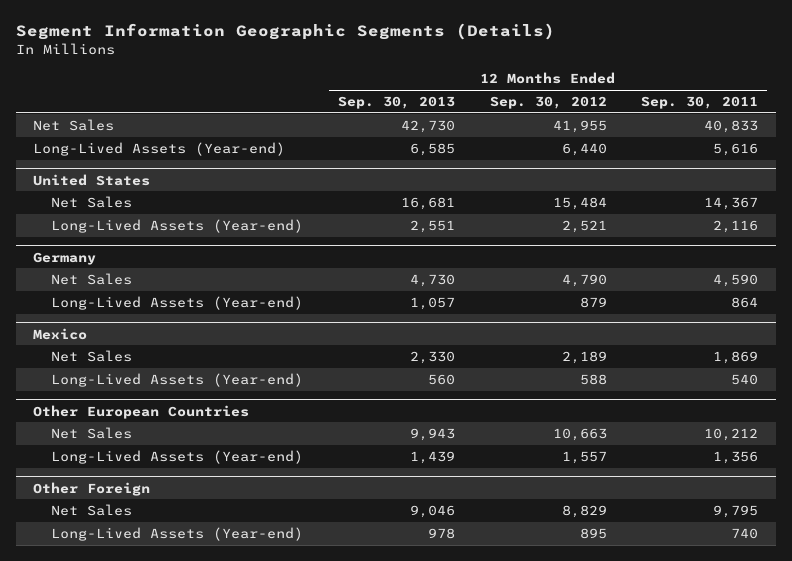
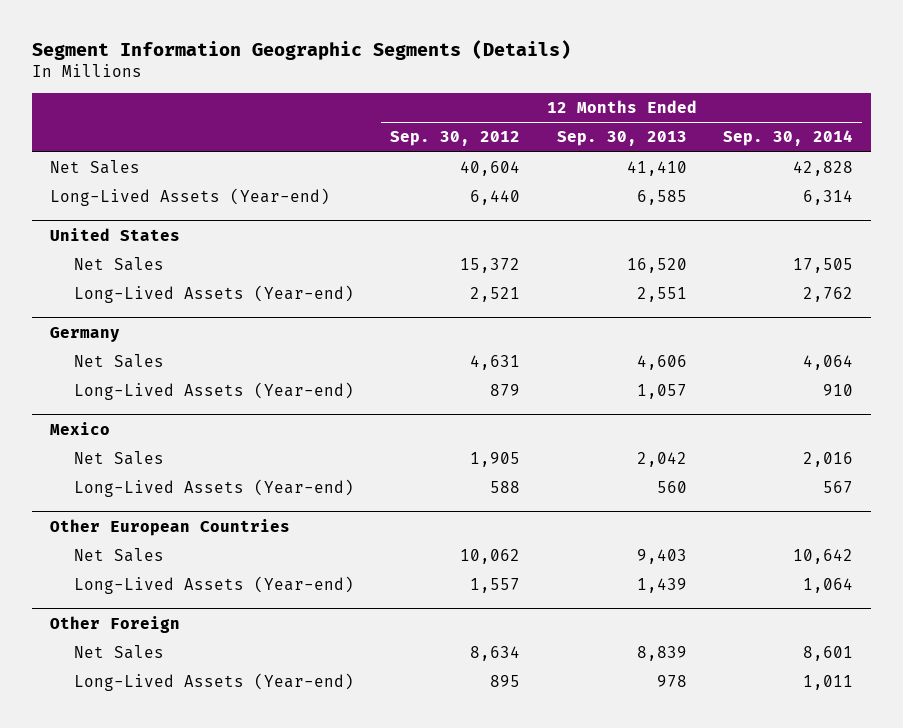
- | 12 Months Ended Sep. 30, 2013 | 12 Months Ended Sep. 30, 2012 | 12 Months Ended Sep. 30, 2011
+ | 12 Months Ended Sep. 30, 2012 | 12 Months Ended Sep. 30, 2013 | 12 Months Ended Sep. 30, 2014
- Net Sales | 42,730 | 41,955 | 40,833
+ Net Sales | 40,604 | 41,410 | 42,828
@ United States
- Net Sales | 16,681 | 15,484 | 14,367
+ Net Sales | 15,372 | 16,520 | 17,505
@ Germany
- Net Sales | 4,730 | 4,790 | 4,590
+ Net Sales | 4,631 | 4,606 | 4,064
@ Mexico
- Net Sales | 2,330 | 2,189 | 1,869
+ Net Sales | 1,905 | 2,042 | 2,016
@ Other European Countries
- Net Sales | 9,943 | 10,663 | 10,212
+ Net Sales | 10,062 | 9,403 | 10,642
@ Other Foreign
- Net Sales | 9,046 | 8,829 | 9,795
+ Net Sales | 8,634 | 8,839 | 8,601

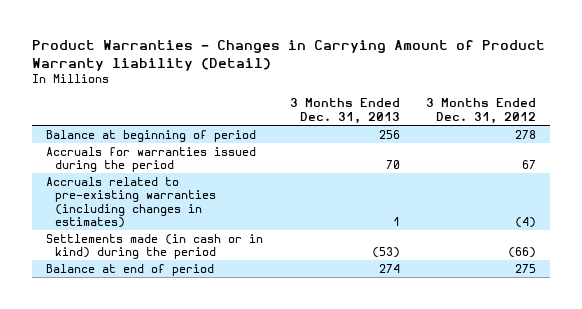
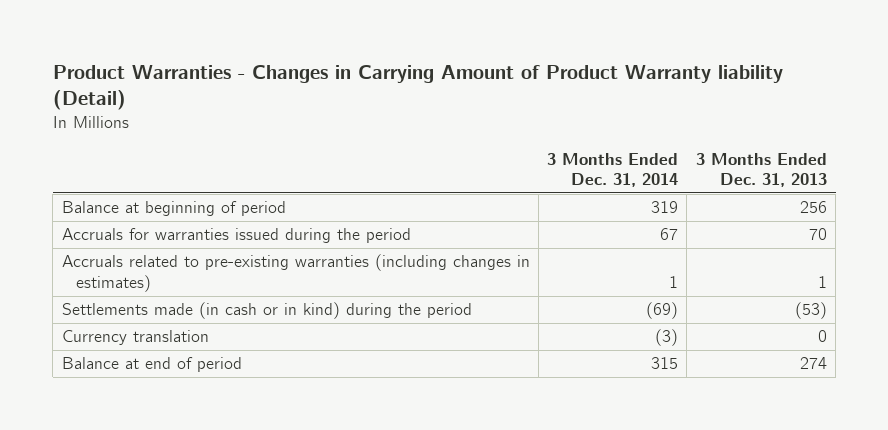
- | 3 Months Ended Dec. 31, 2013 | 3 Months Ended Dec. 31, 2012
+ | 3 Months Ended Dec. 31, 2014 | 3 Months Ended Dec. 31, 2013
+ Currency translation | (3) | 0

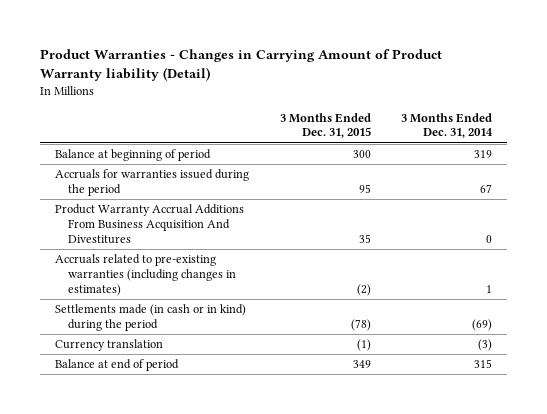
- | 3 Months Ended Dec. 31, 2014 | 3 Months Ended Dec. 31, 2013
+ | 3 Months Ended Dec. 31, 2015 | 3 Months Ended Dec. 31, 2014
+ Product Warranty Accrual Additions From Business Acquisition And Divestitures | 35 | 0

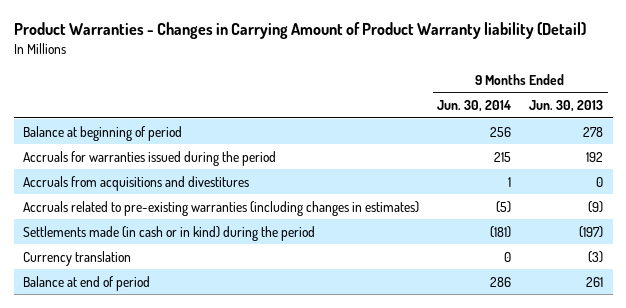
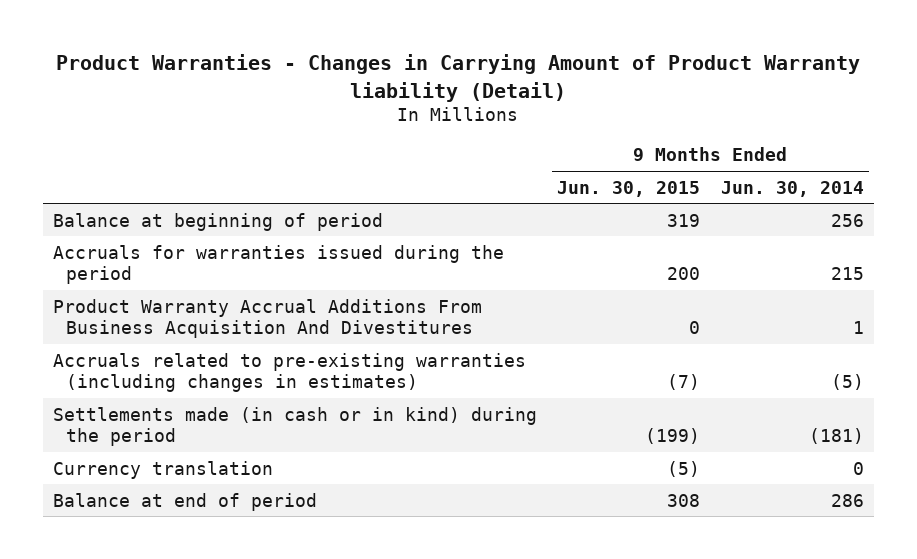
- | 9 Months Ended Jun. 30, 2014 | 9 Months Ended Jun. 30, 2013
+ | 9 Months Ended Jun. 30, 2015 | 9 Months Ended Jun. 30, 2014
- Accruals from acquisitions and divestitures | 1 | 0
+ Product Warranty Accrual Additions From Business Acquisition And Divestitures | 0 | 1

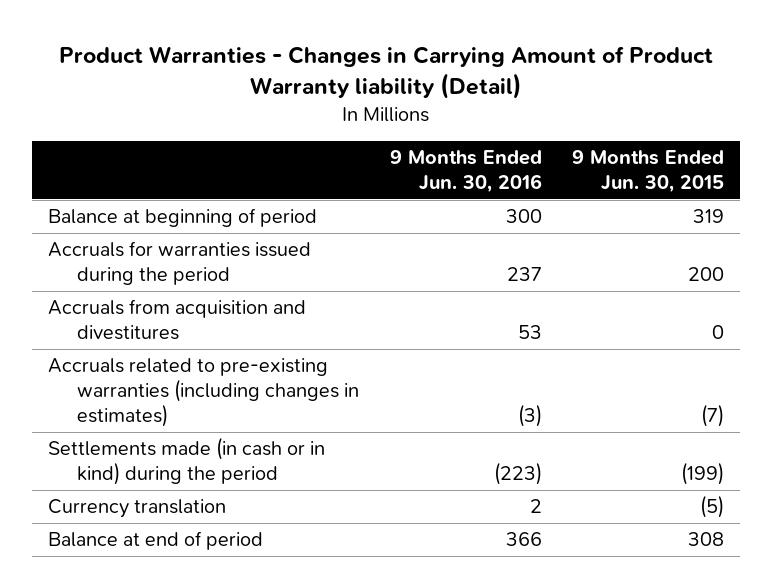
- | 9 Months Ended Jun. 30, 2015 | 9 Months Ended Jun. 30, 2014
+ | 9 Months Ended Jun. 30, 2016 | 9 Months Ended Jun. 30, 2015
- Product Warranty Accrual Additions From Business Acquisition And Divestitures | 0 | 1
+ Accruals from acquisition and divestitures | 53 | 0

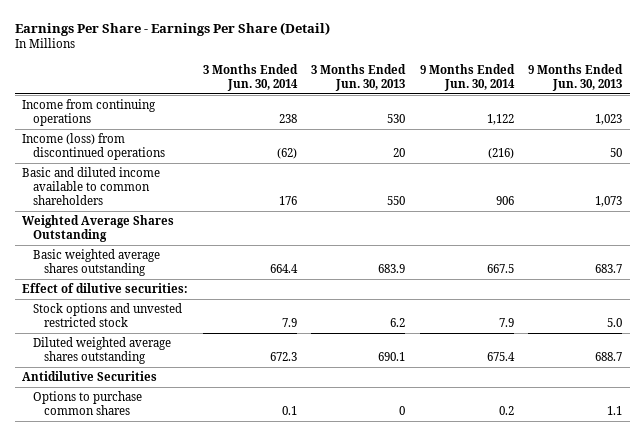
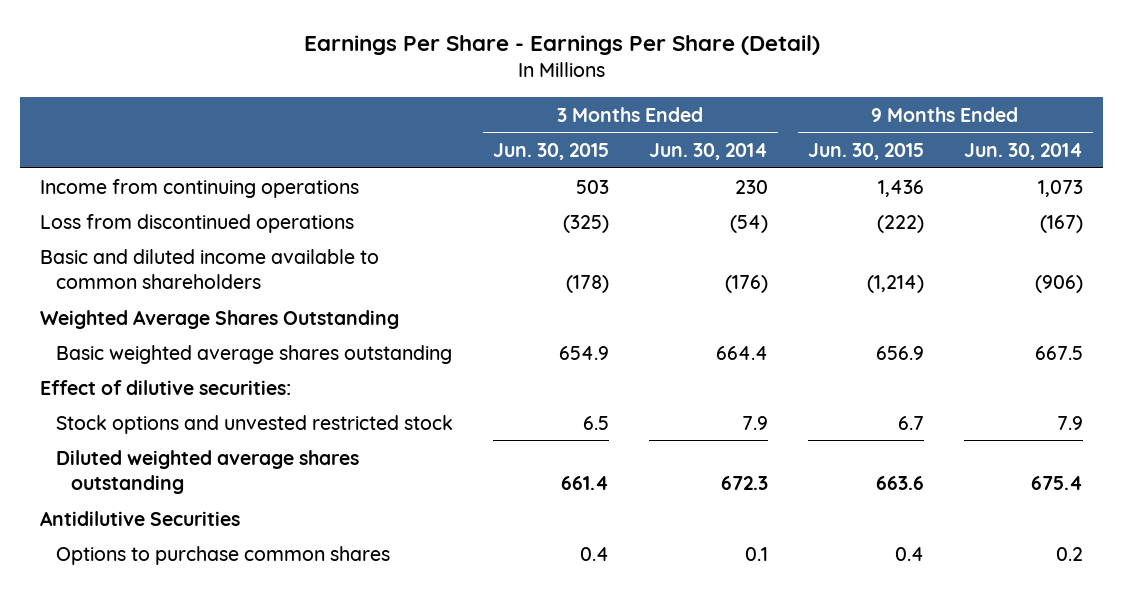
- | 3 Months Ended Jun. 30, 2014 | 3 Months Ended Jun. 30, 2013 | 9 Months Ended Jun. 30, 2014 | 9 Months Ended Jun. 30, 2013
+ | 3 Months Ended Jun. 30, 2015 | 3 Months Ended Jun. 30, 2014 | 9 Months Ended Jun. 30, 2015 | 9 Months Ended Jun. 30, 2014
- Income from continuing operations | 238 | 530 | 1,122 | 1,023
- Income (loss) from discontinued operations | (62) | 20 | (216) | 50
- Basic and diluted income available to common shareholders | 176 | 550 | 906 | 1,073
+ Income from continuing operations | 503 | 230 | 1,436 | 1,073
+ Loss from discontinued operations | (325) | (54) | (222) | (167)
+ Basic and diluted income available to common shareholders | (178) | (176) | (1,214) | (906)

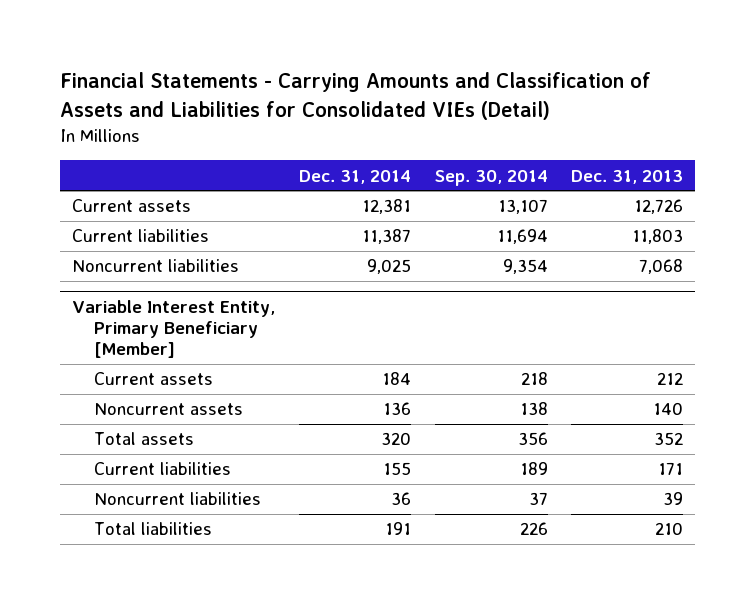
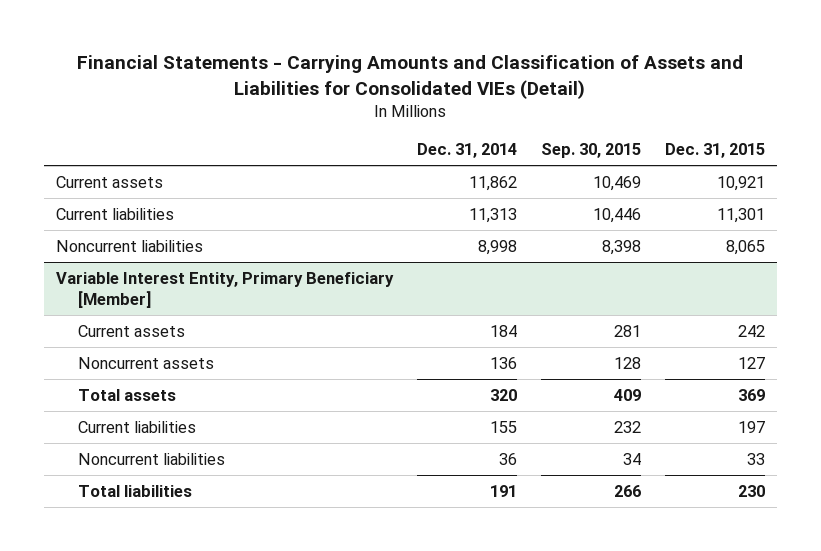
- | Dec. 31, 2014 | Sep. 30, 2014 | Dec. 31, 2013
+ | Dec. 31, 2014 | Sep. 30, 2015 | Dec. 31, 2015
- Current assets | 12,381 | 13,107 | 12,726
- Current liabilities | 11,387 | 11,694 | 11,803
- Noncurrent liabilities | 9,025 | 9,354 | 7,068
+ Current assets | 11,862 | 10,469 | 10,921
+ Current liabilities | 11,313 | 10,446 | 11,301
+ Noncurrent liabilities | 8,998 | 8,398 | 8,065

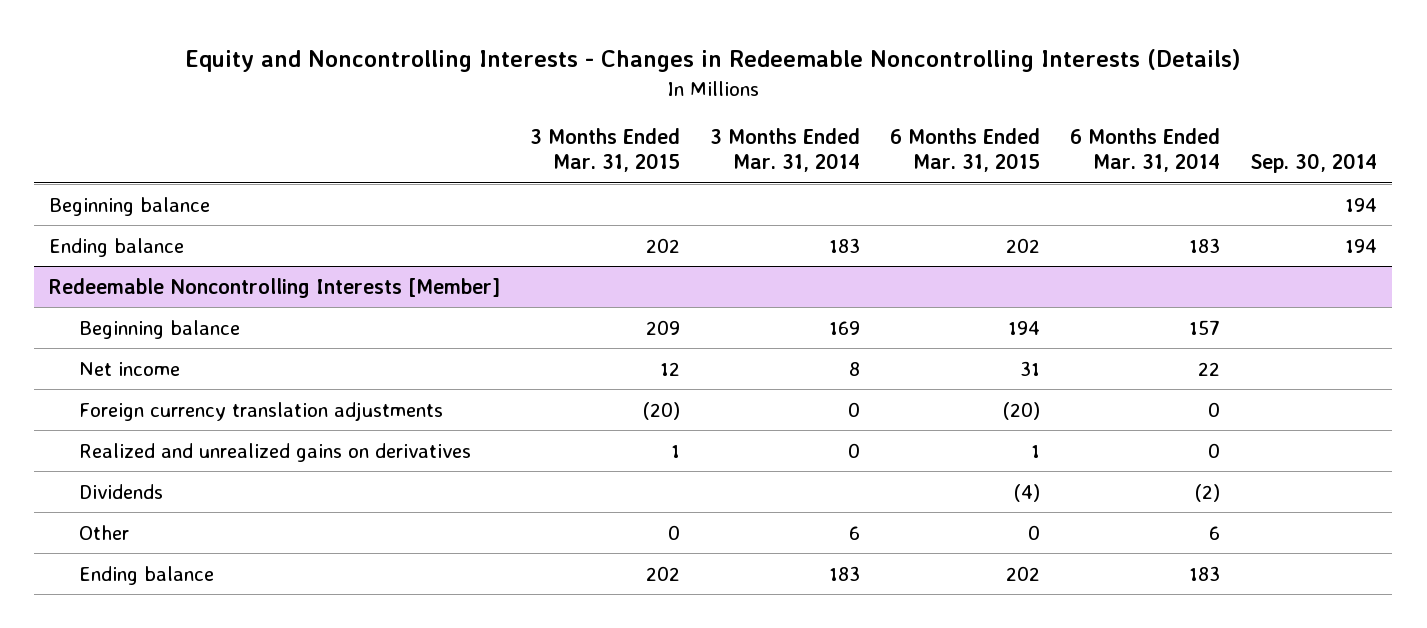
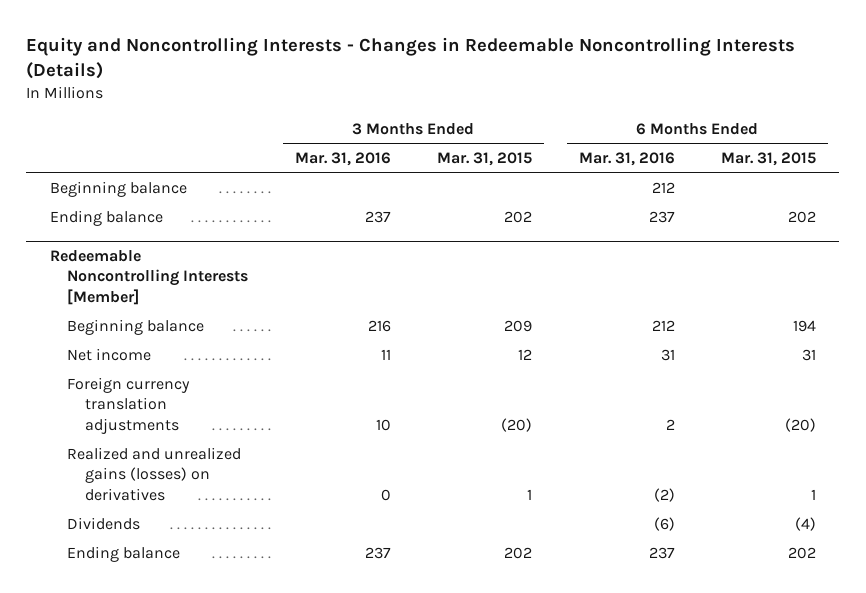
- | 3 Months Ended Mar. 31, 2015 | 3 Months Ended Mar. 31, 2014 | 6 Months Ended Mar. 31, 2015 | 6 Months Ended Mar. 31, 2014 | Sep. 30, 2014
+ | 3 Months Ended Mar. 31, 2016 | 3 Months Ended Mar. 31, 2015 | 6 Months Ended Mar. 31, 2016 | 6 Months Ended Mar. 31, 2015
@ Redeemable Noncontrolling Interests [Member]
- Realized and unrealized gains on derivatives | 1 | 0 | 1 | 0 |
+ Realized and unrealized gains (losses) on derivatives | 0 | 1 | (2) | 1
- Other | 0 | 6 | 0 | 6 |

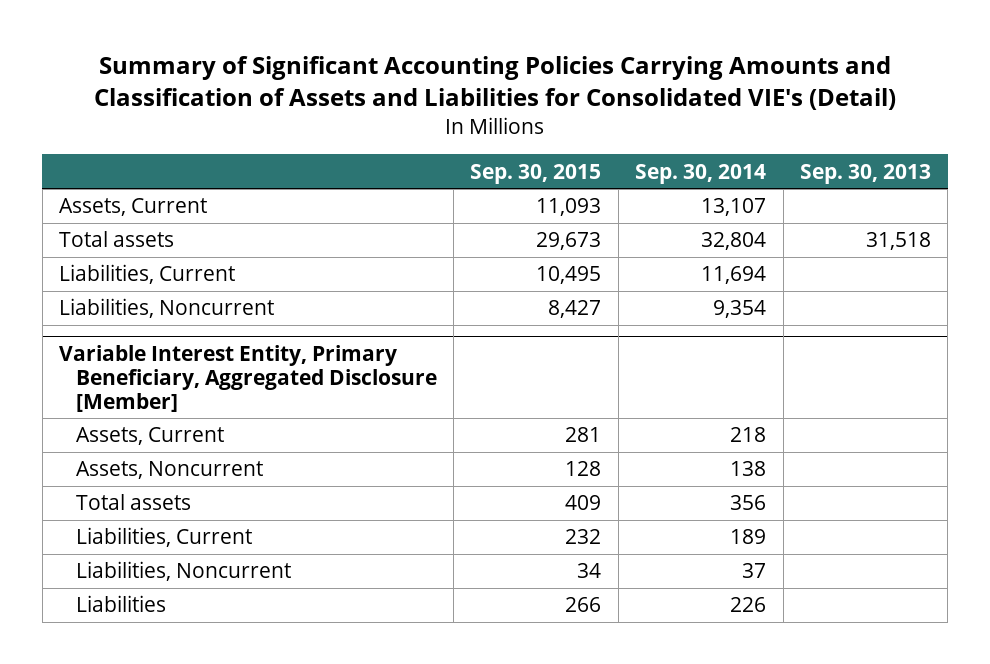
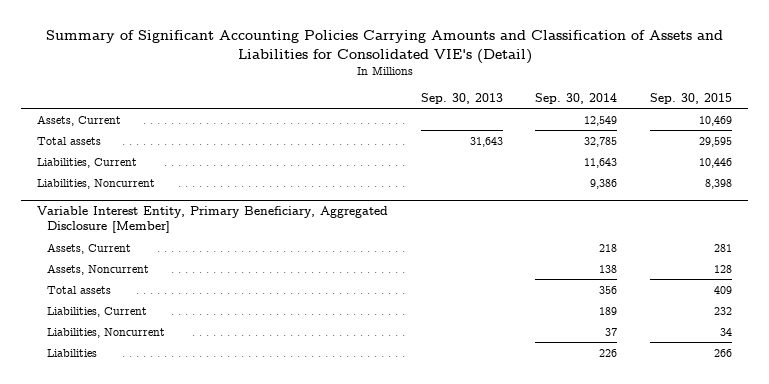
- | Sep. 30, 2015 | Sep. 30, 2014 | Sep. 30, 2013
+ | Sep. 30, 2013 | Sep. 30, 2014 | Sep. 30, 2015
- Assets, Current | 11,093 | 13,107 |
- Total assets | 29,673 | 32,804 | 31,518
- Liabilities, Current | 10,495 | 11,694 |
- Liabilities, Noncurrent | 8,427 | 9,354 |
+ Assets, Current | | 12,549 | 10,469
+ Total assets | 31,643 | 32,785 | 29,595
+ Liabilities, Current | | 11,643 | 10,446
+ Liabilities, Noncurrent | | 9,386 | 8,398

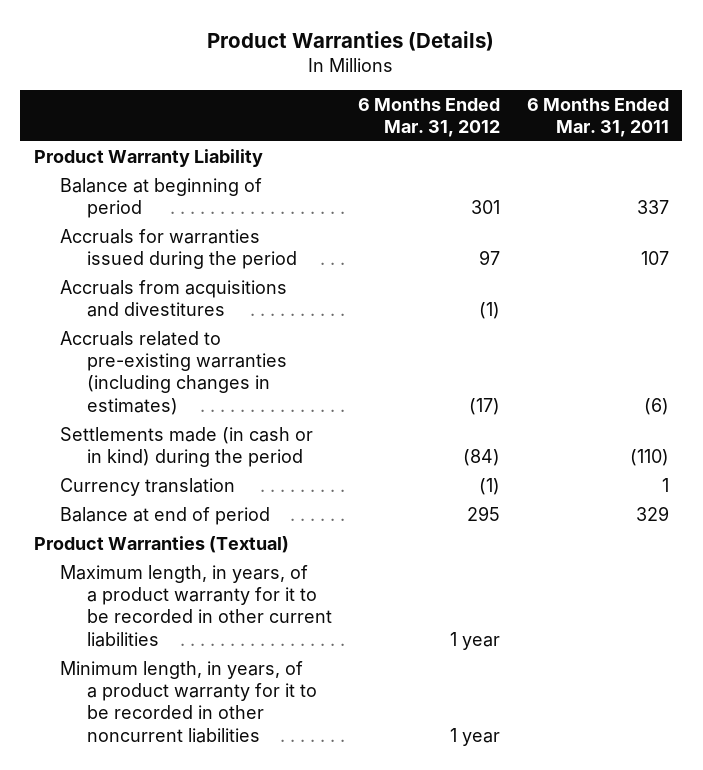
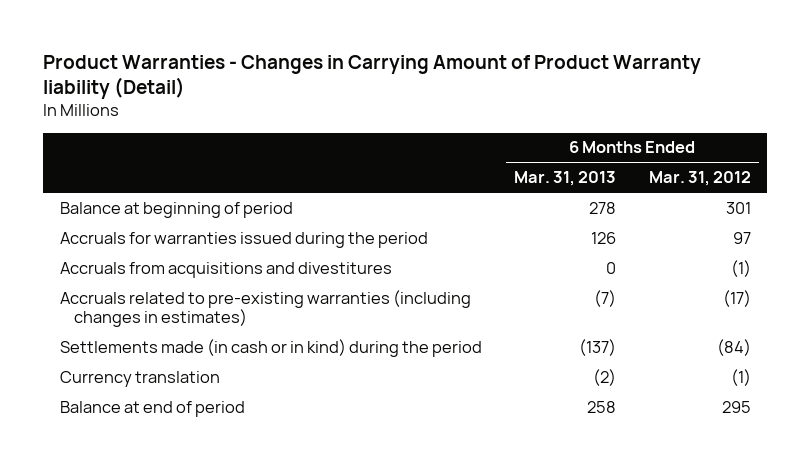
- Product Warranties (Details)
+ Product Warranties - Changes in Carrying Amount of Product Warranty liability (Detail)
- | 6 Months Ended Mar. 31, 2012 | 6 Months Ended Mar. 31, 2011
+ | 6 Months Ended Mar. 31, 2013 | 6 Months Ended Mar. 31, 2012
- Product Warranty Liability
- Product Warranties (Textual)
- Maximum length, in years, of a product warranty for it to be recorded in other current liabilities | 1 year |
- Minimum length, in years, of a product warranty for it to be recorded in other noncurrent liabilities | 1 year |

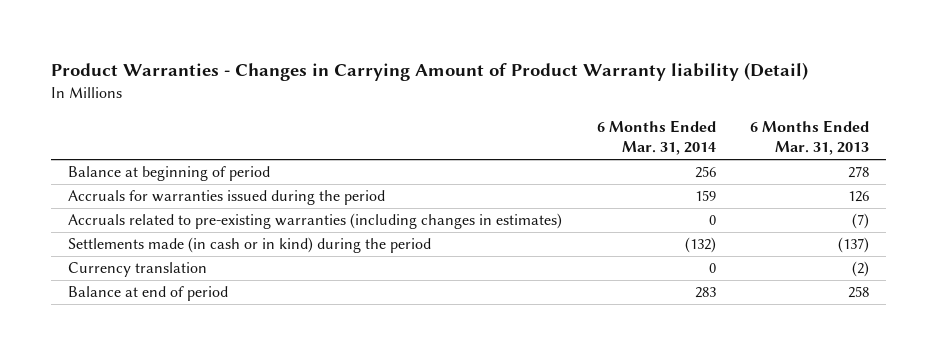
- | 6 Months Ended Mar. 31, 2013 | 6 Months Ended Mar. 31, 2012
+ | 6 Months Ended Mar. 31, 2014 | 6 Months Ended Mar. 31, 2013
- Accruals from acquisitions and divestitures | 0 | (1)

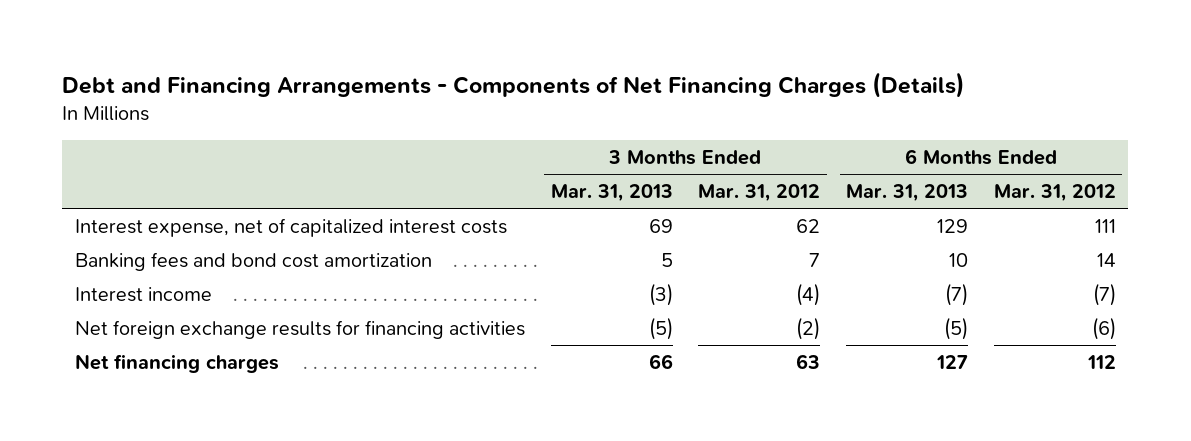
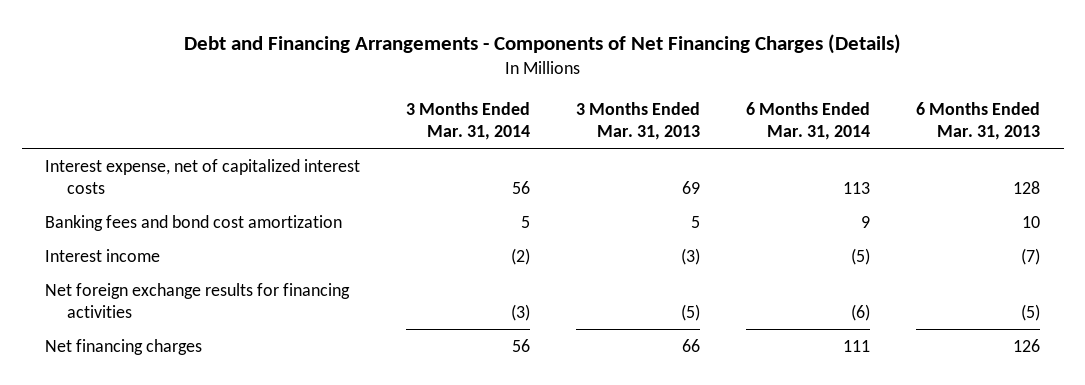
- | 3 Months Ended Mar. 31, 2013 | 3 Months Ended Mar. 31, 2012 | 6 Months Ended Mar. 31, 2013 | 6 Months Ended Mar. 31, 2012
+ | 3 Months Ended Mar. 31, 2014 | 3 Months Ended Mar. 31, 2013 | 6 Months Ended Mar. 31, 2014 | 6 Months Ended Mar. 31, 2013
- Interest expense, net of capitalized interest costs | 69 | 62 | 129 | 111
+ Interest expense, net of capitalized interest costs | 56 | 69 | 113 | 128
- Net financing charges | 66 | 63 | 127 | 112
+ Net financing charges | 56 | 66 | 111 | 126

